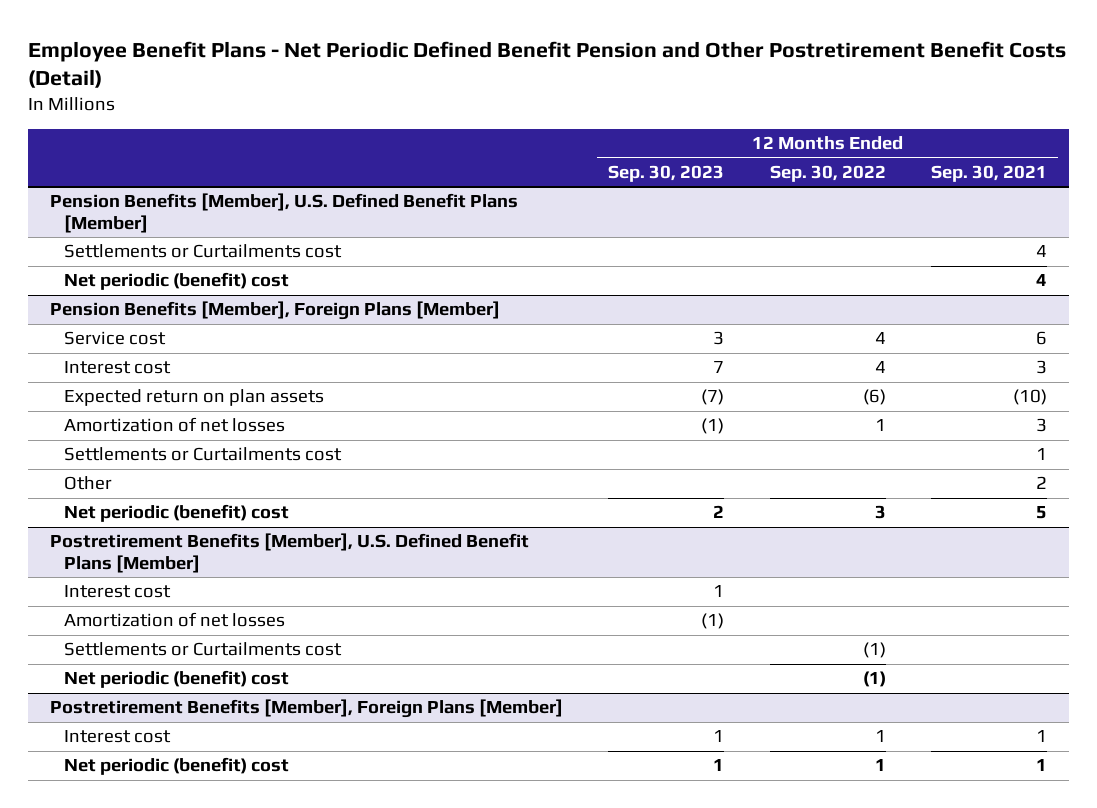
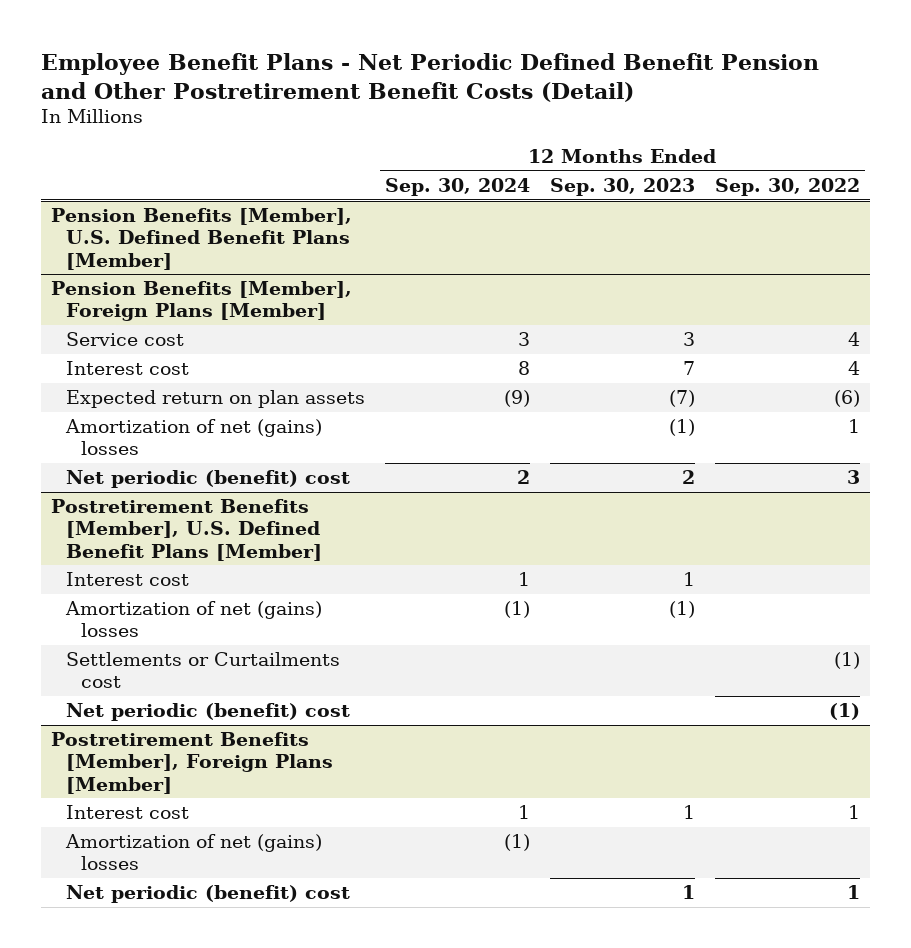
- | 12 Months Ended Sep. 30, 2023 | 12 Months Ended Sep. 30, 2022 | 12 Months Ended Sep. 30, 2021
+ | 12 Months Ended Sep. 30, 2024 | 12 Months Ended Sep. 30, 2023 | 12 Months Ended Sep. 30, 2022
@ Pension Benefits [Member], U.S. Defined Benefit Plans [Member]
- Settlements or Curtailments cost | | | 4
- Net periodic (benefit) cost | | | 4
@ Pension Benefits [Member], Foreign Plans [Member]
- Amortization of net losses | (1) | 1 | 3
- Settlements or Curtailments cost | | | 1
- Other | | | 2
+ Amortization of net (gains) losses | | (1) | 1
@ Postretirement Benefits [Member], U.S. Defined Benefit Plans [Member]
- Amortization of net losses | (1) | |
+ Amortization of net (gains) losses | (1) | (1) |
@ Postretirement Benefits [Member], Foreign Plans [Member]
+ Amortization of net (gains) losses | (1) | |

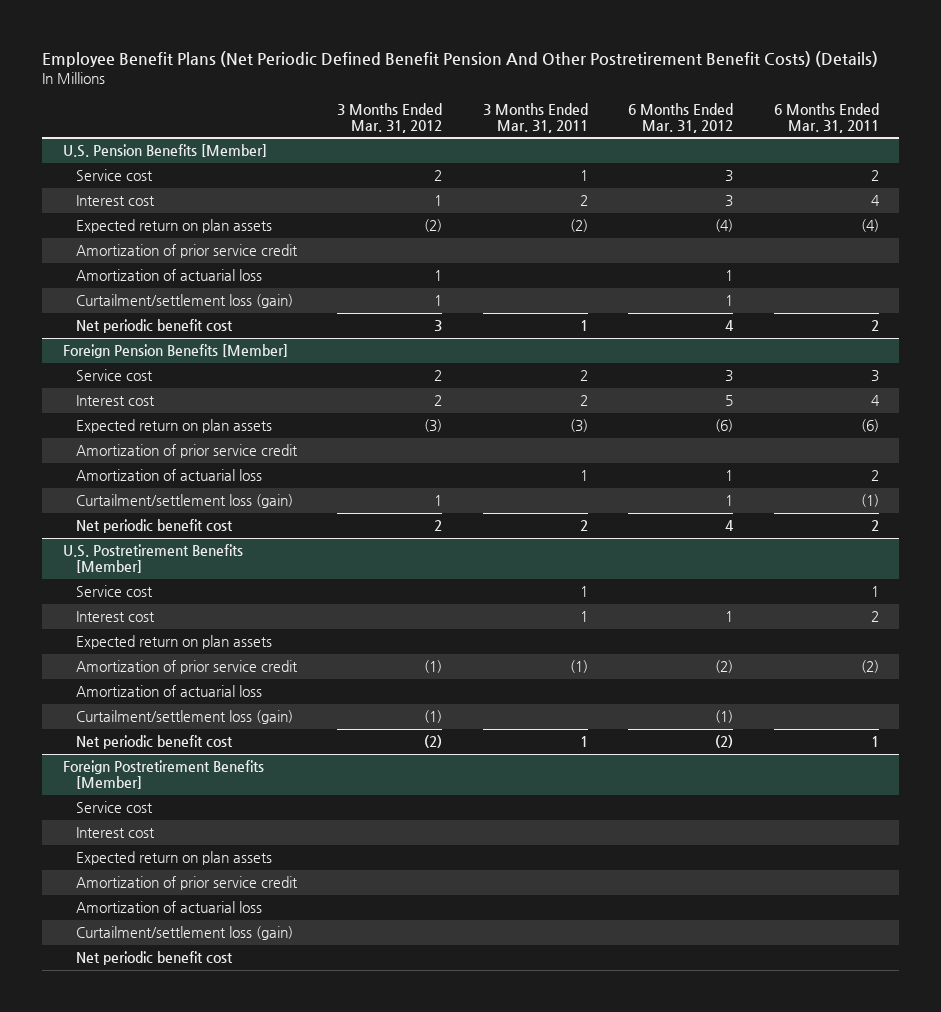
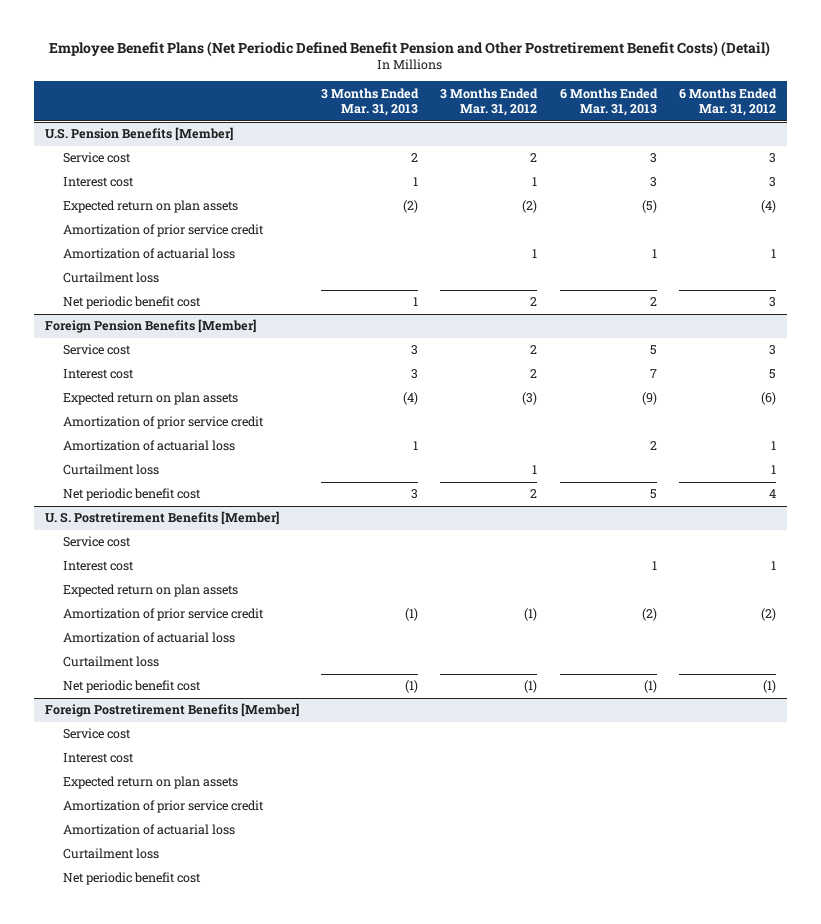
- Employee Benefit Plans (Net Periodic Defined Benefit Pension And Other Postretirement Benefit Costs) (Details)
+ Employee Benefit Plans (Net Periodic Defined Benefit Pension and Other Postretirement Benefit Costs) (Detail)
- | 3 Months Ended Mar. 31, 2012 | 3 Months Ended Mar. 31, 2011 | 6 Months Ended Mar. 31, 2012 | 6 Months Ended Mar. 31, 2011
+ | 3 Months Ended Mar. 31, 2013 | 3 Months Ended Mar. 31, 2012 | 6 Months Ended Mar. 31, 2013 | 6 Months Ended Mar. 31, 2012
@ U.S. Pension Benefits [Member]
- Curtailment/settlement loss (gain) | 1 | | 1 |
- Net periodic benefit cost | 3 | 1 | 4 | 2
+ Curtailment loss
+ Net periodic benefit cost | 1 | 2 | 2 | 3
@ Foreign Pension Benefits [Member]
- Curtailment/settlement loss (gain) | 1 | | 1 | (1)
+ Curtailment loss | | 1 | | 1
- U.S. Postretirement Benefits [Member]
+ U. S. Postretirement Benefits [Member]
- Curtailment/settlement loss (gain) | (1) | | (1) |
- Net periodic benefit cost | (2) | 1 | (2) | 1
+ Curtailment loss
+ Net periodic benefit cost | (1) | (1) | (1) | (1)
@ Foreign Postretirement Benefits [Member]
- Curtailment/settlement loss (gain)
+ Curtailment loss

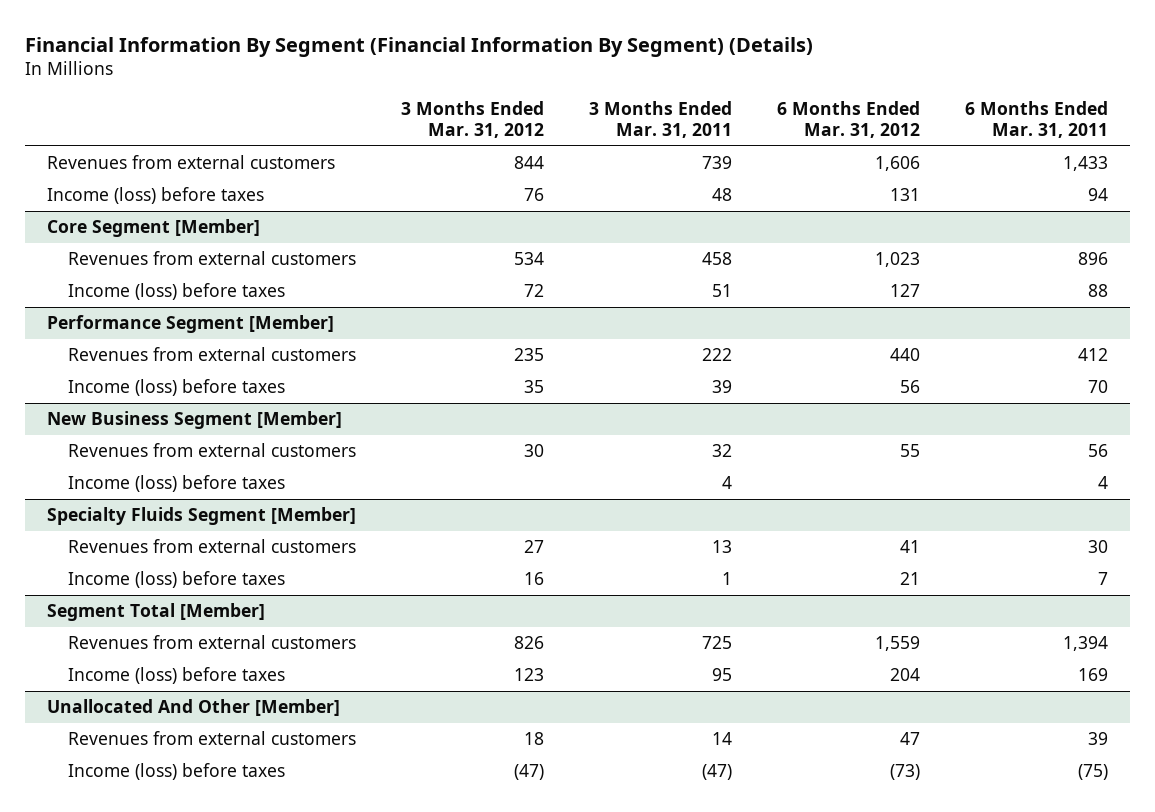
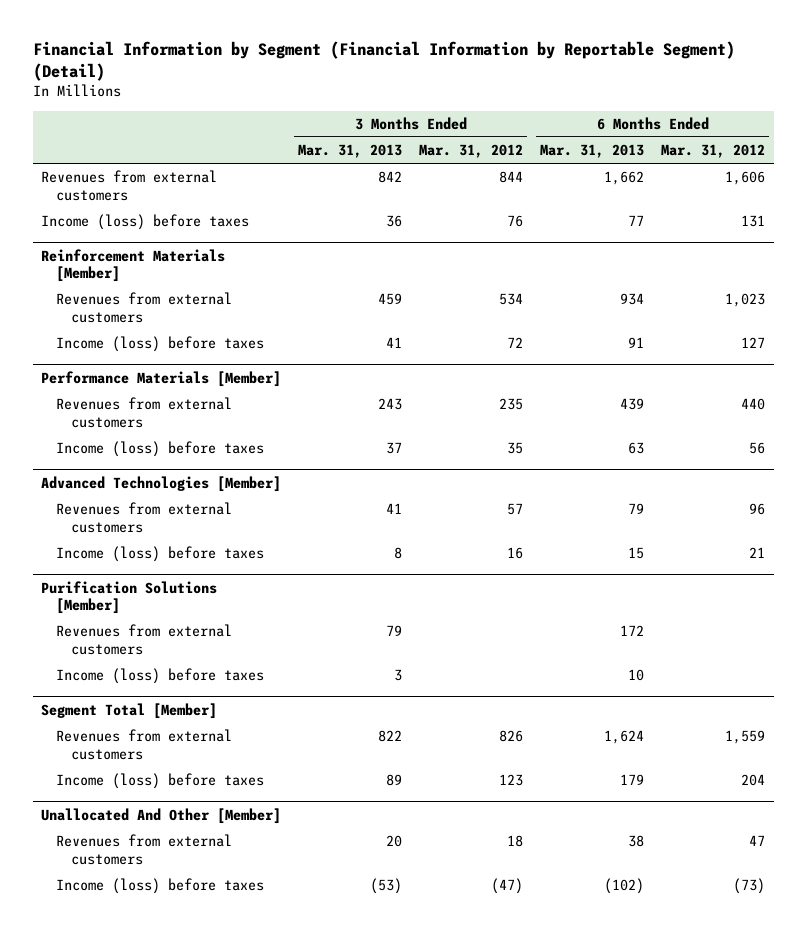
- Financial Information By Segment (Financial Information By Segment) (Details)
+ Financial Information by Segment (Financial Information by Reportable Segment) (Detail)
- | 3 Months Ended Mar. 31, 2012 | 3 Months Ended Mar. 31, 2011 | 6 Months Ended Mar. 31, 2012 | 6 Months Ended Mar. 31, 2011
+ | 3 Months Ended Mar. 31, 2013 | 3 Months Ended Mar. 31, 2012 | 6 Months Ended Mar. 31, 2013 | 6 Months Ended Mar. 31, 2012
- Core Segment [Member]
+ Reinforcement Materials [Member]
- Performance Segment [Member]
+ Performance Materials [Member]
- New Business Segment [Member]
- Revenues from external customers | 30 | 32 | 55 | 56
- Income (loss) before taxes | | 4 | | 4
- Specialty Fluids Segment [Member]
- Revenues from external customers | 27 | 13 | 41 | 30
+ Advanced Technologies [Member]
+ Revenues from external customers | 41 | 57 | 79 | 96
+ Purification Solutions [Member]
+ Revenues from external customers | 79 | | 172 |
+ Income (loss) before taxes | 3 | | 10 |

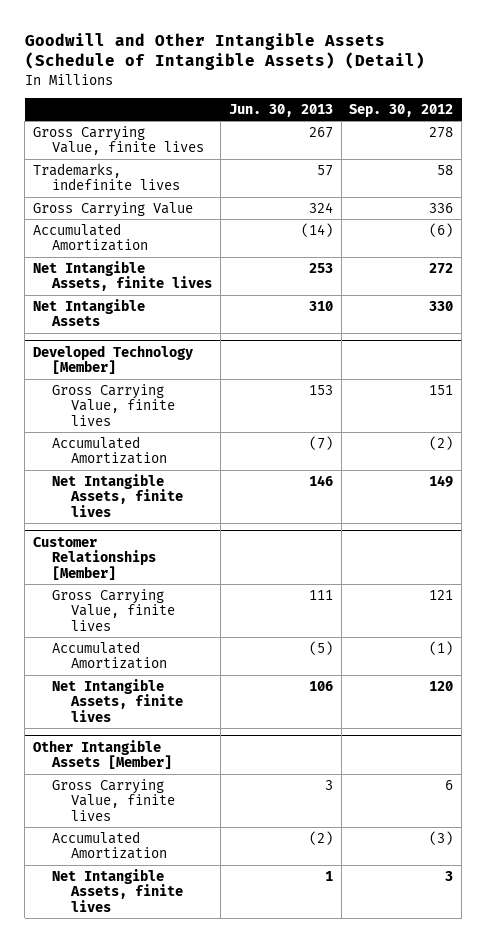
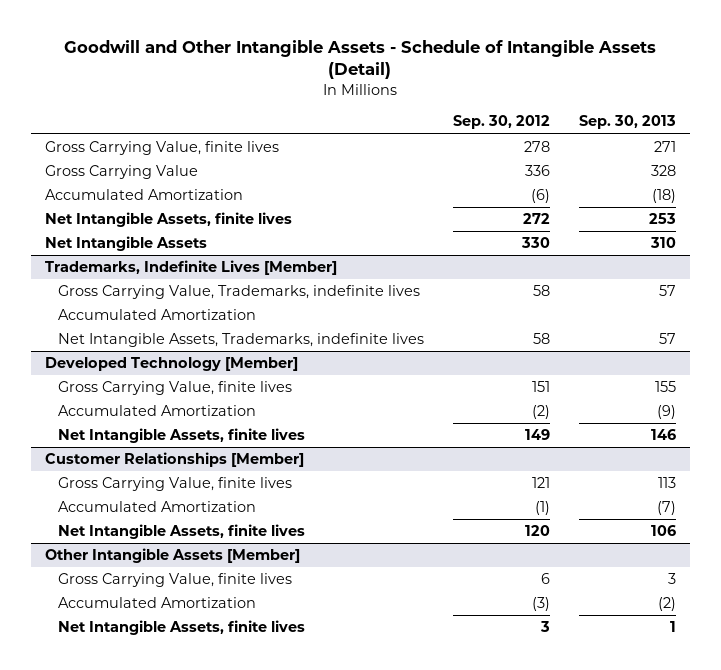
- Goodwill and Other Intangible Assets (Schedule of Intangible Assets) (Detail)
+ Goodwill and Other Intangible Assets - Schedule of Intangible Assets (Detail)
- | Jun. 30, 2013 | Sep. 30, 2012
+ | Sep. 30, 2012 | Sep. 30, 2013
- Trademarks, indefinite lives | 57 | 58
+ Trademarks, Indefinite Lives [Member]
+ Gross Carrying Value, Trademarks, indefinite lives | 58 | 57
+ Accumulated Amortization
+ Net Intangible Assets, Trademarks, indefinite lives | 58 | 57

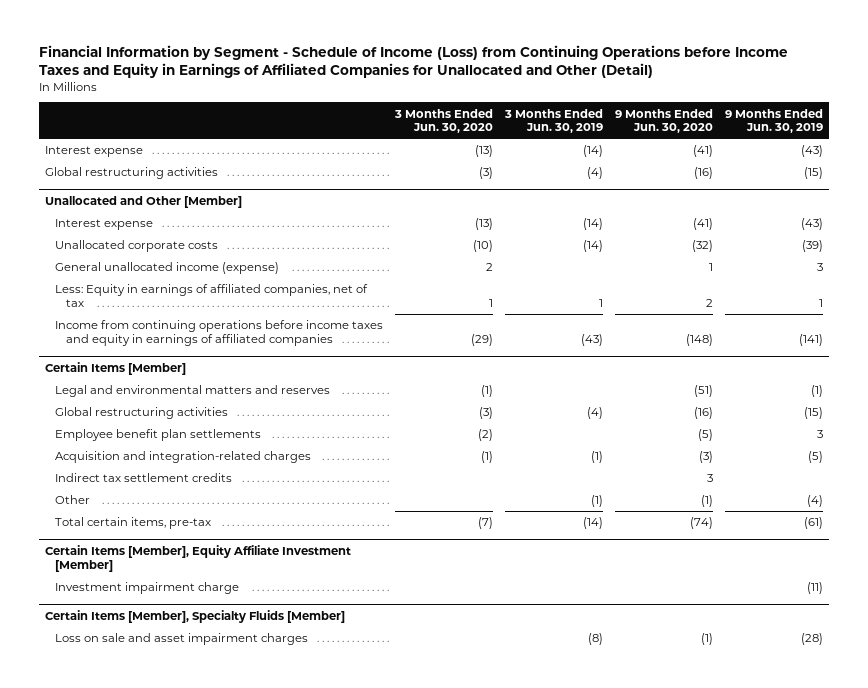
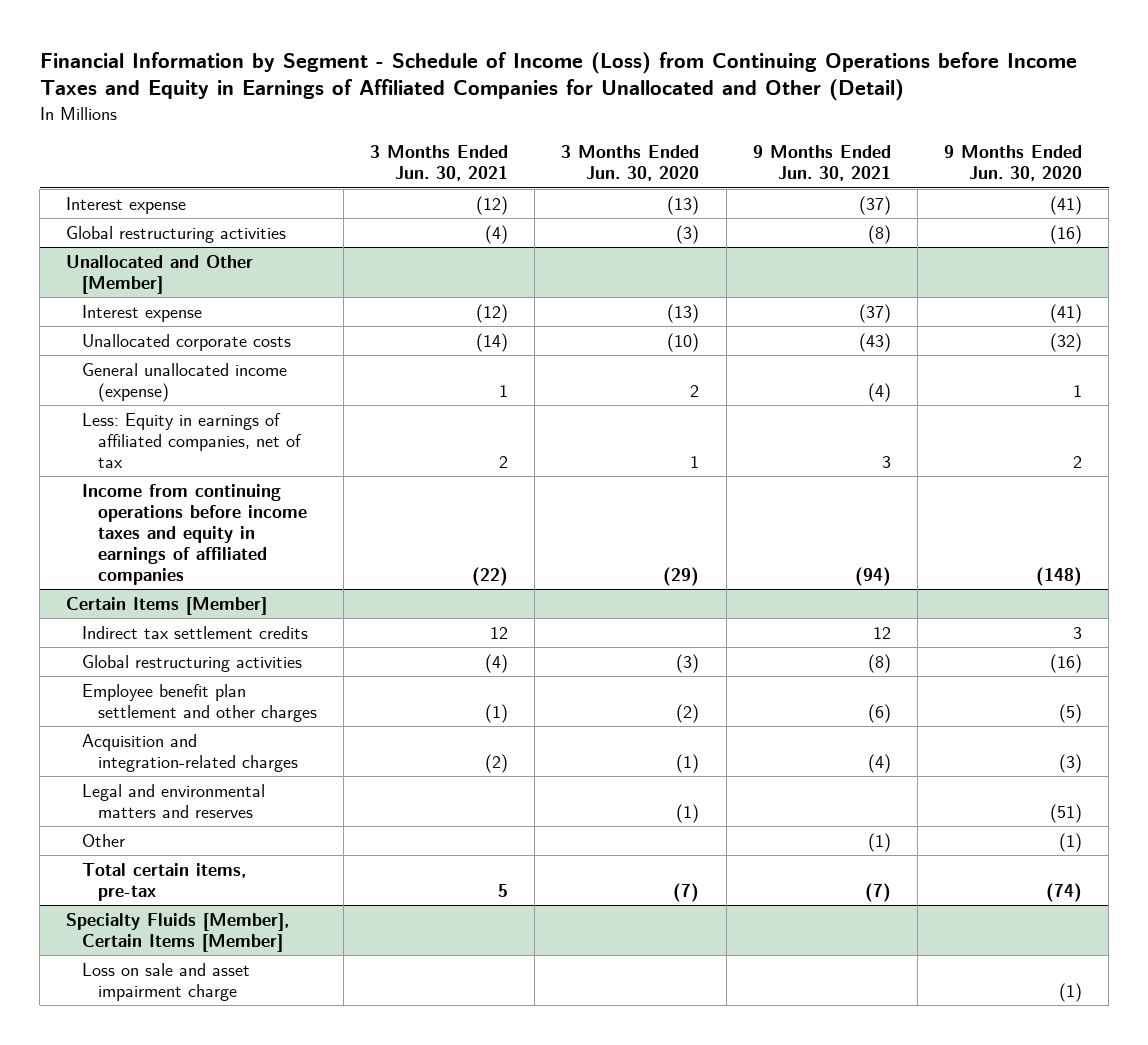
- | 3 Months Ended Jun. 30, 2020 | 3 Months Ended Jun. 30, 2019 | 9 Months Ended Jun. 30, 2020 | 9 Months Ended Jun. 30, 2019
+ | 3 Months Ended Jun. 30, 2021 | 3 Months Ended Jun. 30, 2020 | 9 Months Ended Jun. 30, 2021 | 9 Months Ended Jun. 30, 2020
@ Certain Items [Member]
moved up: Indirect tax settlement credits | 12 | | 12 | 3
- Employee benefit plan settlements | (2) | | (5) | 3
+ Employee benefit plan settlement and other charges | (1) | (2) | (6) | (5)
moved down: Legal and environmental matters and reserves | | (1) | | (51)
- Certain Items [Member], Equity Affiliate Investment [Member]
- Investment impairment charge | | | | (11)
- Certain Items [Member], Specialty Fluids [Member]
- Loss on sale and asset impairment charges | | (8) | (1) | (28)
+ Specialty Fluids [Member], Certain Items [Member]
+ Loss on sale and asset impairment charge | | | | (1)

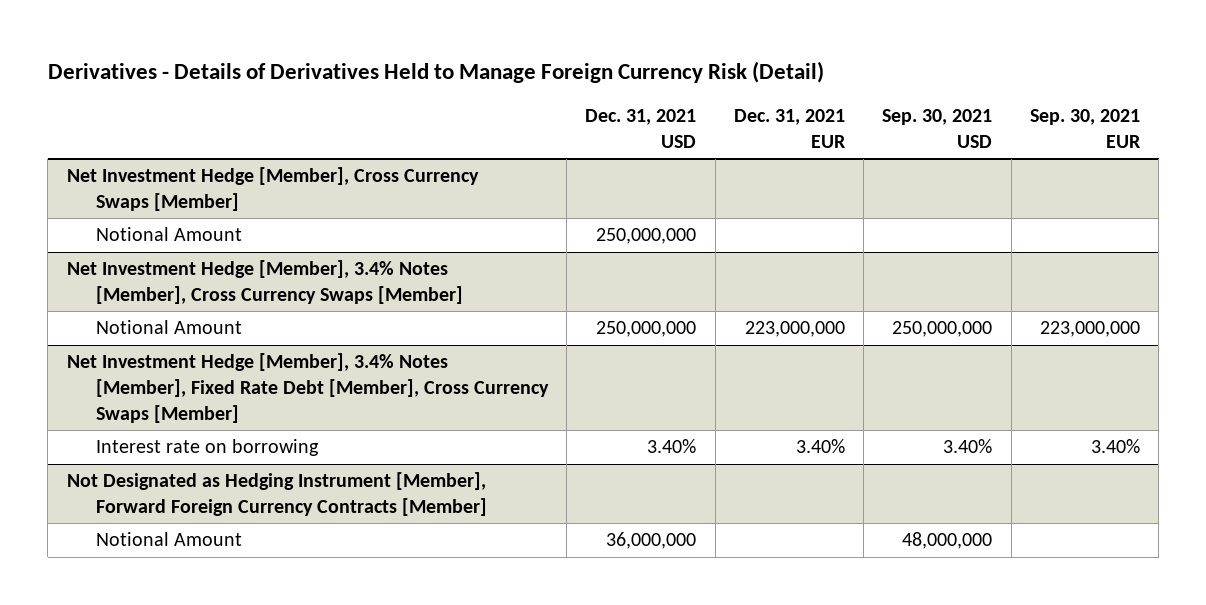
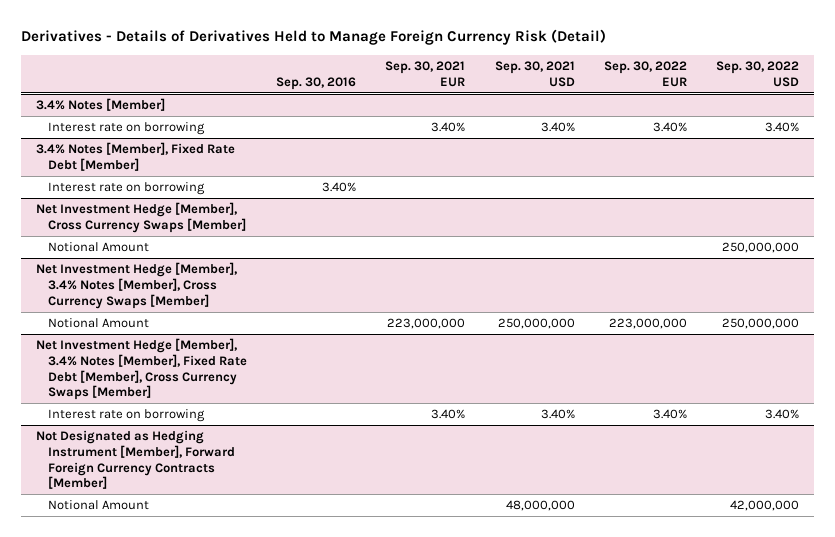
- | Dec. 31, 2021 USD | Dec. 31, 2021 EUR | Sep. 30, 2021 USD | Sep. 30, 2021 EUR
+ | Sep. 30, 2016 | Sep. 30, 2021 EUR | Sep. 30, 2021 USD | Sep. 30, 2022 EUR | Sep. 30, 2022 USD
+ 3.4% Notes [Member]
+ Interest rate on borrowing | | 3.40% | 3.40% | 3.40% | 3.40%
+ 3.4% Notes [Member], Fixed Rate Debt [Member]
+ Interest rate on borrowing | 3.40% | | | |

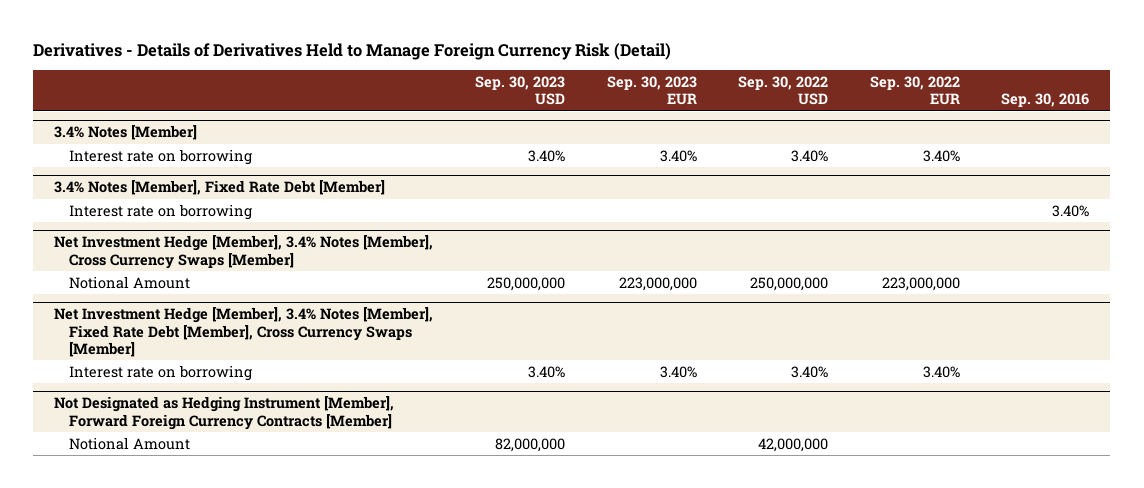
- | Sep. 30, 2016 | Sep. 30, 2021 EUR | Sep. 30, 2021 USD | Sep. 30, 2022 EUR | Sep. 30, 2022 USD
+ | Sep. 30, 2023 USD | Sep. 30, 2023 EUR | Sep. 30, 2022 USD | Sep. 30, 2022 EUR | Sep. 30, 2016
- Net Investment Hedge [Member], Cross Currency Swaps [Member]
- Notional Amount | | | | | 250,000,000

